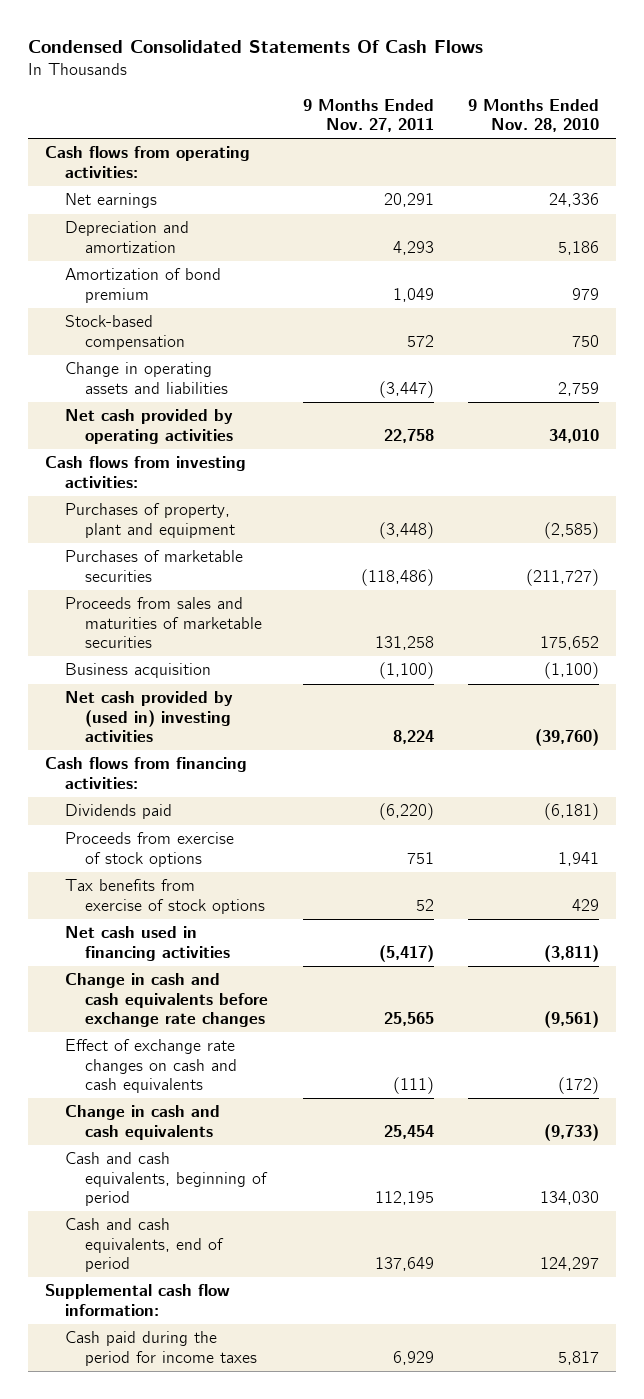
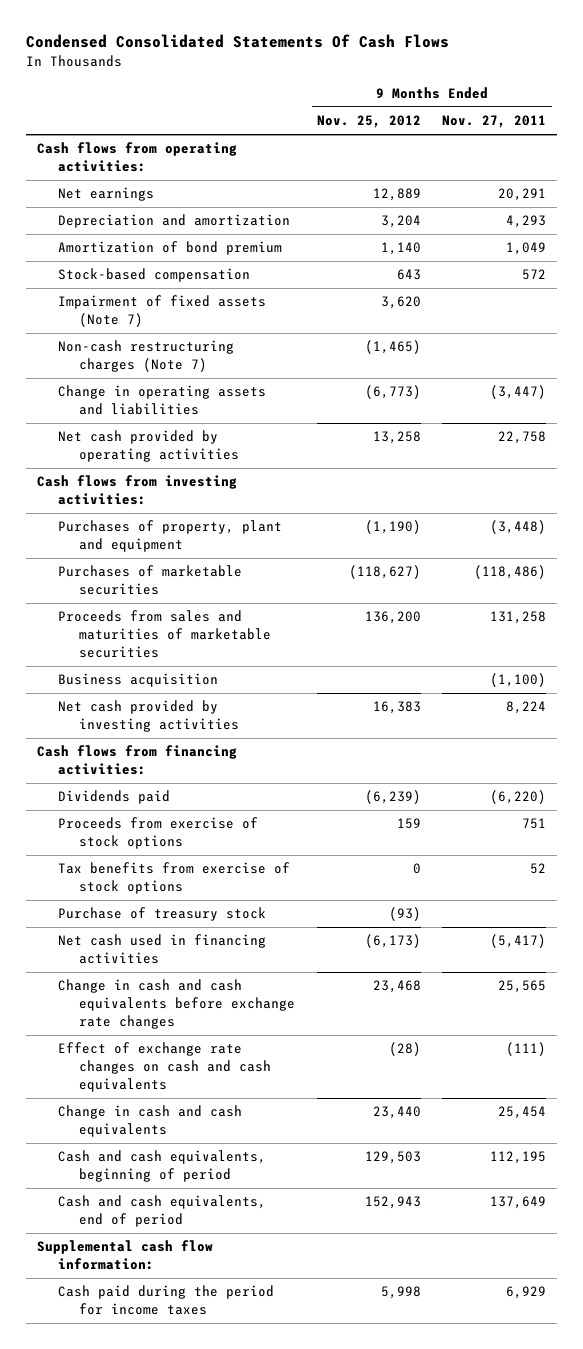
- | 9 Months Ended Nov. 27, 2011 | 9 Months Ended Nov. 28, 2010
+ | 9 Months Ended Nov. 25, 2012 | 9 Months Ended Nov. 27, 2011
+ Impairment of fixed assets (Note 7) | 3,620 |
+ Non-cash restructuring charges (Note 7) | (1,465) |
- Net cash provided by (used in) investing activities | 8,224 | (39,760)
+ Net cash provided by investing activities | 16,383 | 8,224
+ Purchase of treasury stock | (93) |

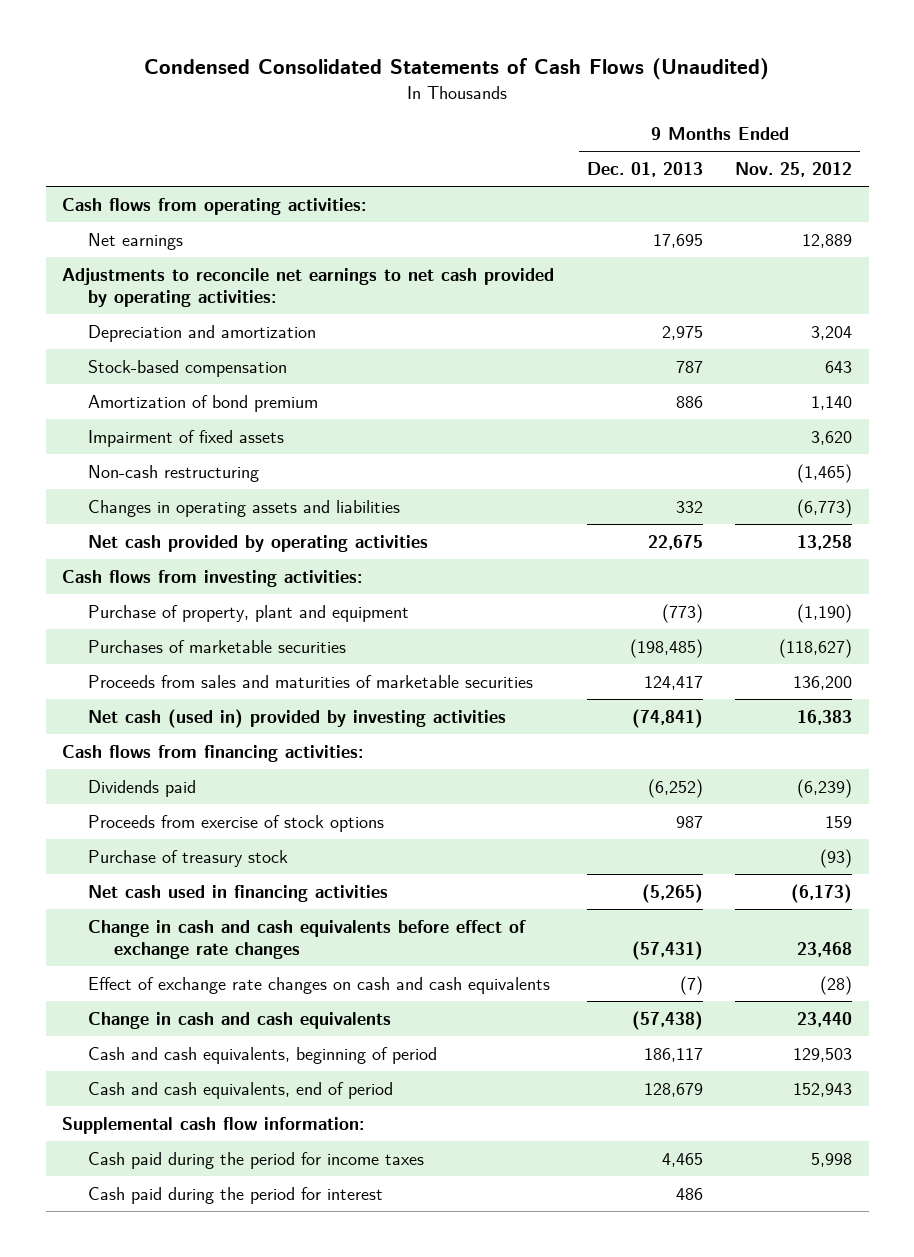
- Condensed Consolidated Statements Of Cash Flows
+ Condensed Consolidated Statements of Cash Flows (Unaudited)
- | 9 Months Ended Nov. 25, 2012 | 9 Months Ended Nov. 27, 2011
+ | 9 Months Ended Dec. 01, 2013 | 9 Months Ended Nov. 25, 2012
+ Adjustments to reconcile net earnings to net cash provided by operating activities:
- Impairment of fixed assets (Note 7) | 3,620 |
- Non-cash restructuring charges (Note 7) | (1,465) |
- Change in operating assets and liabilities | (6,773) | (3,447)
moved down: Amortization of bond premium | 886 | 1,140
+ Impairment of fixed assets | | 3,620
+ Non-cash restructuring | | (1,465)
+ Changes in operating assets and liabilities | 332 | (6,773)
- Purchases of property, plant and equipment | (1,190) | (3,448)
+ Purchase of property, plant and equipment | (773) | (1,190)
- Business acquisition | | (1,100)
- Net cash provided by investing activities | 16,383 | 8,224
+ Net cash (used in) provided by investing activities | (74,841) | 16,383
- Tax benefits from exercise of stock options | 0 | 52
- Change in cash and cash equivalents before exchange rate changes | 23,468 | 25,565
+ Change in cash and cash equivalents before effect of exchange rate changes | (57,431) | 23,468
+ Cash paid during the period for interest | 486 |

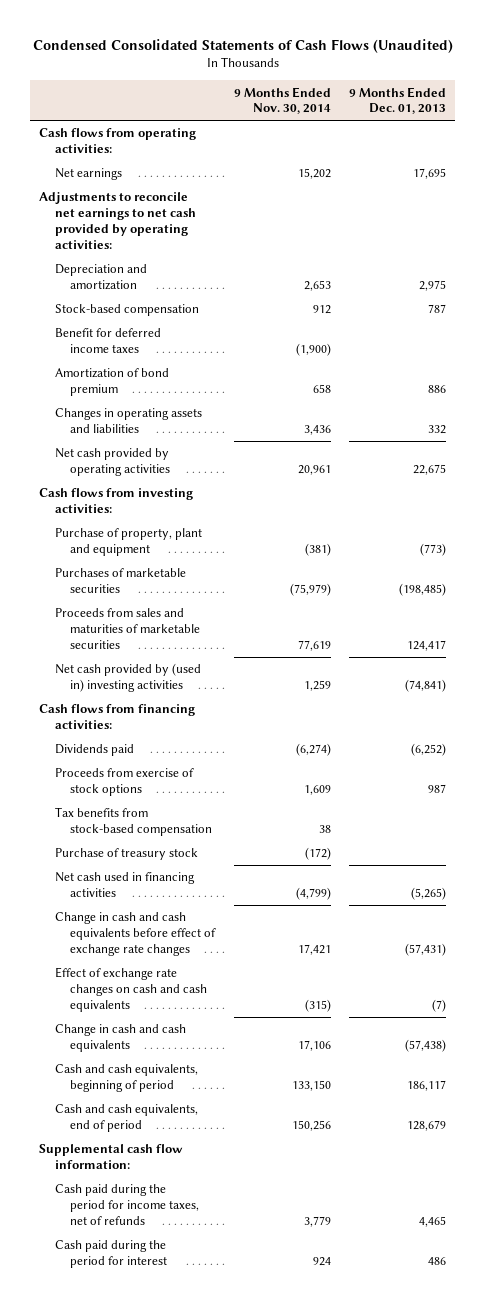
- | 9 Months Ended Dec. 01, 2013 | 9 Months Ended Nov. 25, 2012
+ | 9 Months Ended Nov. 30, 2014 | 9 Months Ended Dec. 01, 2013
+ Benefit for deferred income taxes | (1,900) |
- Impairment of fixed assets | | 3,620
- Non-cash restructuring | | (1,465)
- Net cash (used in) provided by investing activities | (74,841) | 16,383
+ Net cash provided by (used in) investing activities | 1,259 | (74,841)
+ Tax benefits from stock-based compensation | 38 |
- Cash paid during the period for income taxes | 4,465 | 5,998
+ Cash paid during the period for income taxes, net of refunds | 3,779 | 4,465

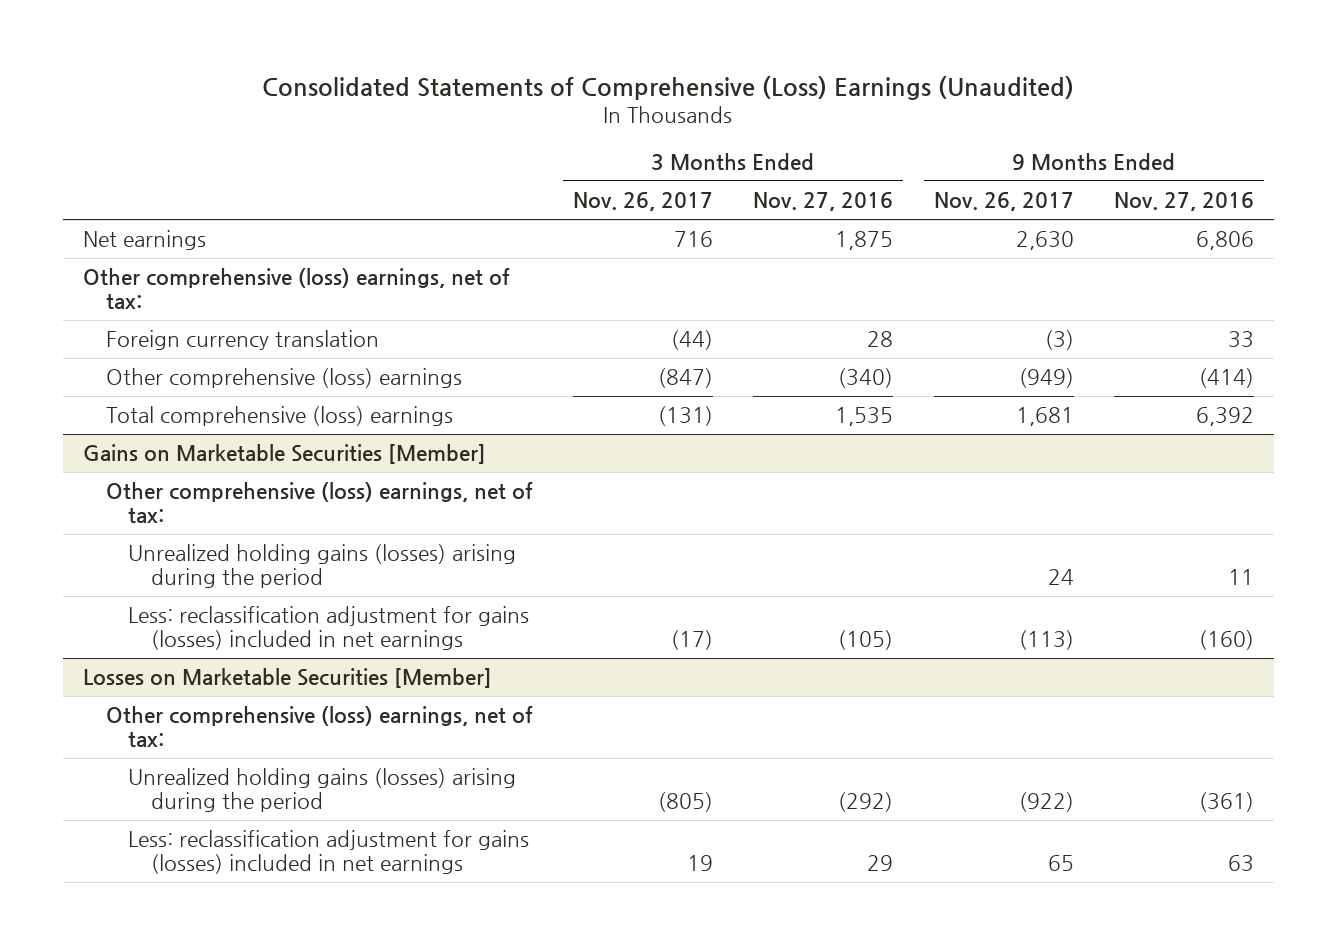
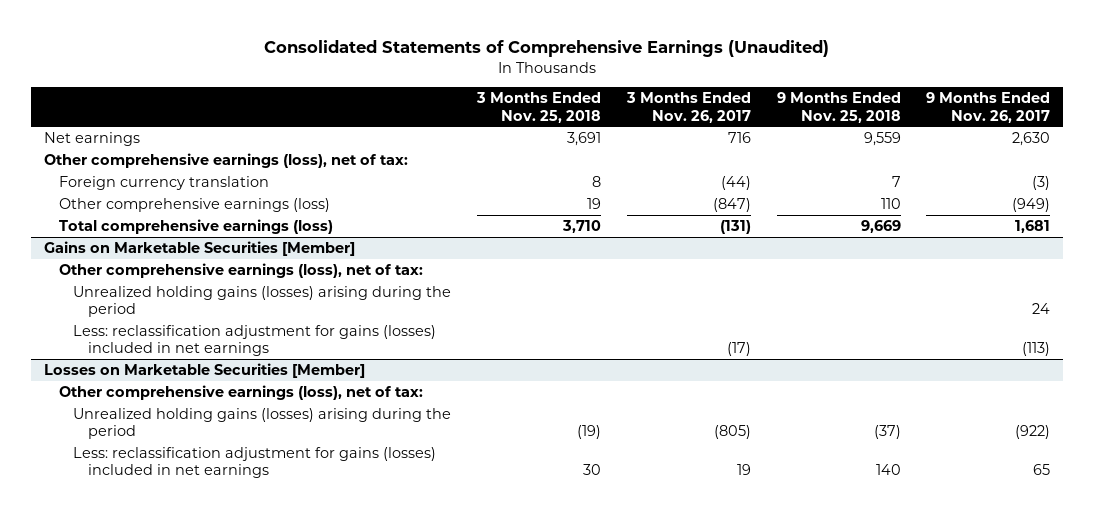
- Consolidated Statements of Comprehensive (Loss) Earnings (Unaudited)
+ Consolidated Statements of Comprehensive Earnings (Unaudited)
- | 3 Months Ended Nov. 26, 2017 | 3 Months Ended Nov. 27, 2016 | 9 Months Ended Nov. 26, 2017 | 9 Months Ended Nov. 27, 2016
+ | 3 Months Ended Nov. 25, 2018 | 3 Months Ended Nov. 26, 2017 | 9 Months Ended Nov. 25, 2018 | 9 Months Ended Nov. 26, 2017
- Other comprehensive (loss) earnings, net of tax:
+ Other comprehensive earnings (loss), net of tax:
- Other comprehensive (loss) earnings | (847) | (340) | (949) | (414)
- Total comprehensive (loss) earnings | (131) | 1,535 | 1,681 | 6,392
+ Other comprehensive earnings (loss) | 19 | (847) | 110 | (949)
+ Total comprehensive earnings (loss) | 3,710 | (131) | 9,669 | 1,681
@ Gains on Marketable Securities [Member]
- Other comprehensive (loss) earnings, net of tax:
+ Other comprehensive earnings (loss), net of tax:
@ Losses on Marketable Securities [Member]
- Other comprehensive (loss) earnings, net of tax:
+ Other comprehensive earnings (loss), net of tax:

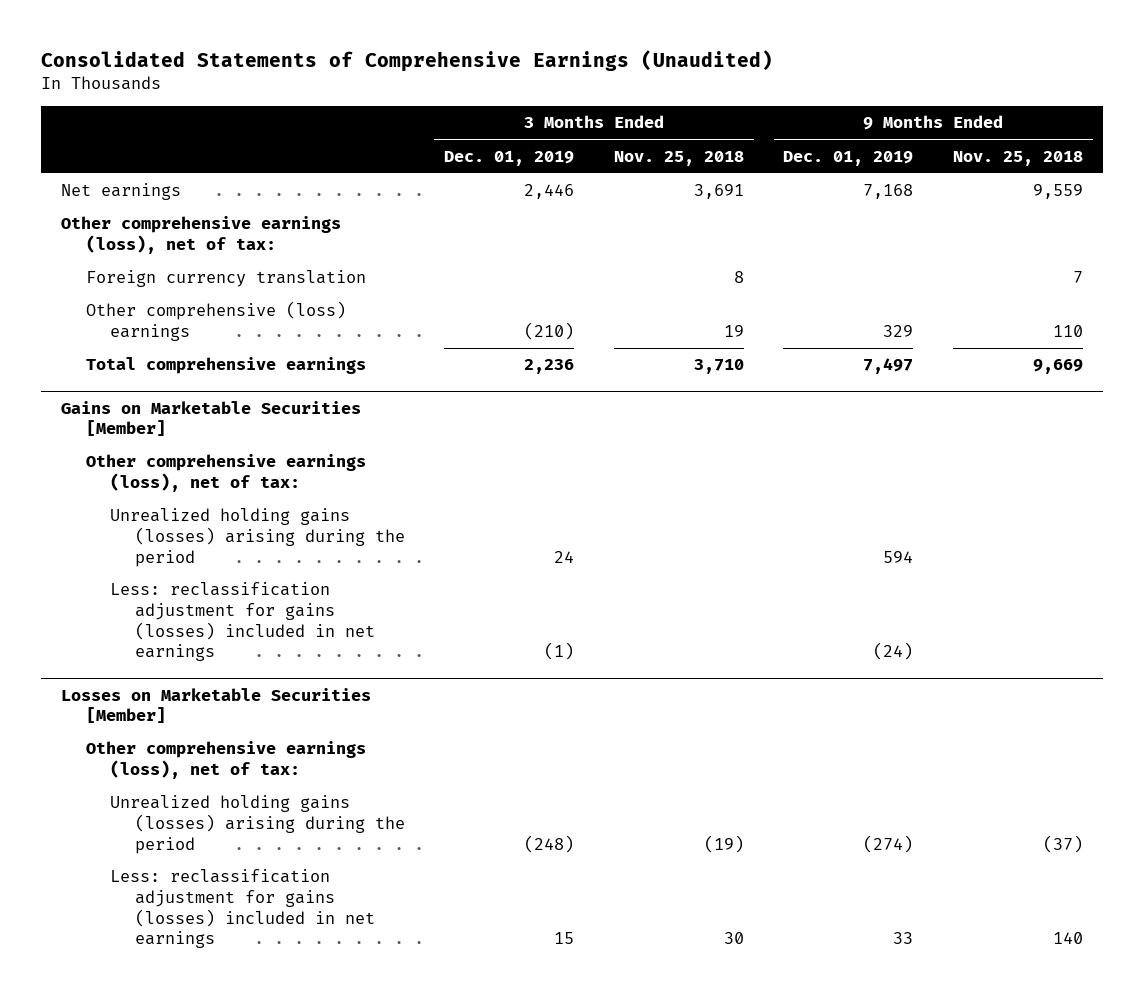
- | 3 Months Ended Nov. 25, 2018 | 3 Months Ended Nov. 26, 2017 | 9 Months Ended Nov. 25, 2018 | 9 Months Ended Nov. 26, 2017
+ | 3 Months Ended Dec. 01, 2019 | 3 Months Ended Nov. 25, 2018 | 9 Months Ended Dec. 01, 2019 | 9 Months Ended Nov. 25, 2018
- Other comprehensive earnings (loss) | 19 | (847) | 110 | (949)
- Total comprehensive earnings (loss) | 3,710 | (131) | 9,669 | 1,681
+ Other comprehensive (loss) earnings | (210) | 19 | 329 | 110
+ Total comprehensive earnings | 2,236 | 3,710 | 7,497 | 9,669

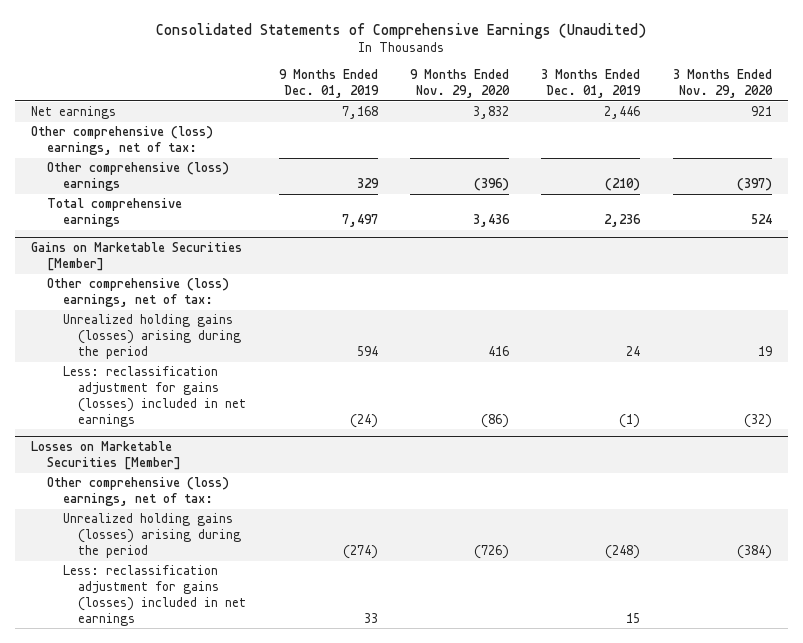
- | 3 Months Ended Dec. 01, 2019 | 3 Months Ended Nov. 25, 2018 | 9 Months Ended Dec. 01, 2019 | 9 Months Ended Nov. 25, 2018
+ | 9 Months Ended Dec. 01, 2019 | 9 Months Ended Nov. 29, 2020 | 3 Months Ended Dec. 01, 2019 | 3 Months Ended Nov. 29, 2020
- Other comprehensive earnings (loss), net of tax:
- Foreign currency translation | | 8 | | 7
+ Other comprehensive (loss) earnings, net of tax:
@ Gains on Marketable Securities [Member]
- Other comprehensive earnings (loss), net of tax:
+ Other comprehensive (loss) earnings, net of tax:
@ Losses on Marketable Securities [Member]
- Other comprehensive earnings (loss), net of tax:
+ Other comprehensive (loss) earnings, net of tax:

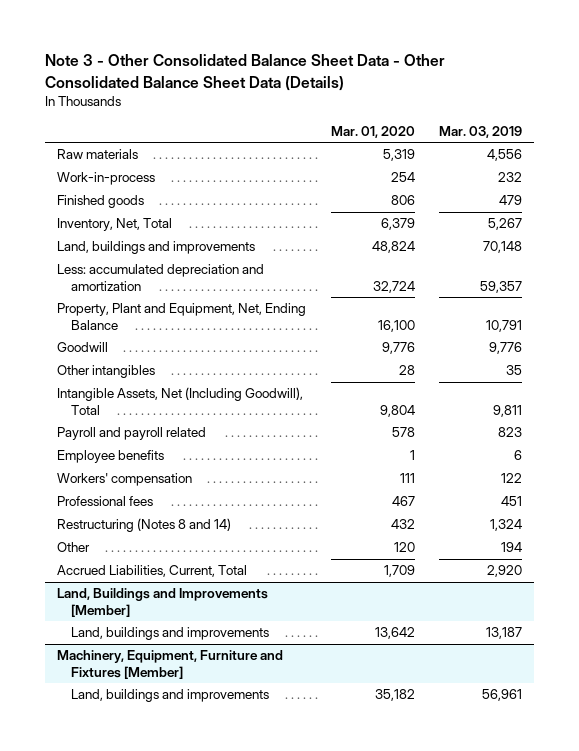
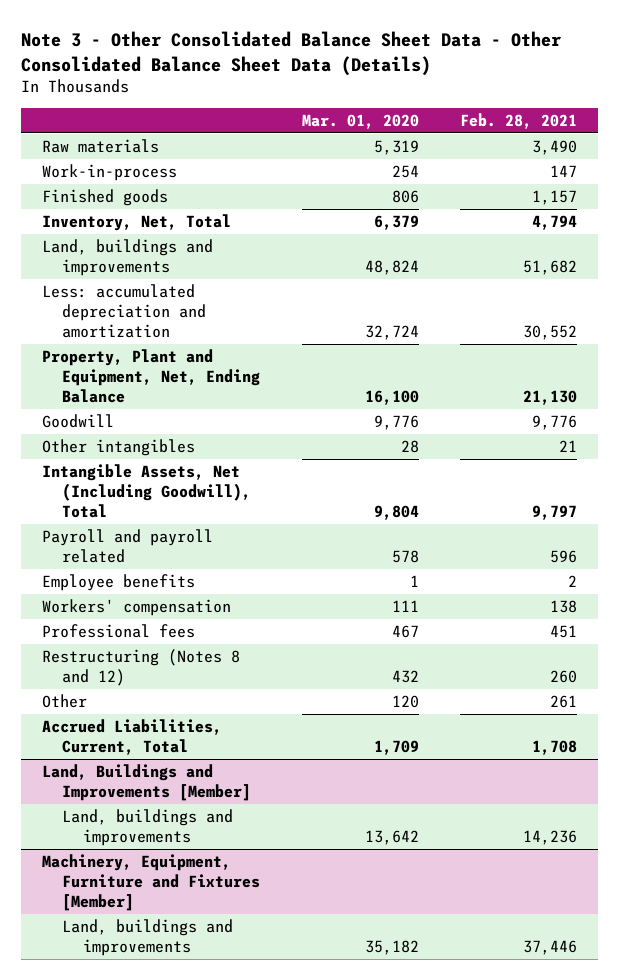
- | Mar. 01, 2020 | Mar. 03, 2019
+ | Mar. 01, 2020 | Feb. 28, 2021
- Restructuring (Notes 8 and 14) | 432 | 1,324
+ Restructuring (Notes 8 and 12) | 432 | 260

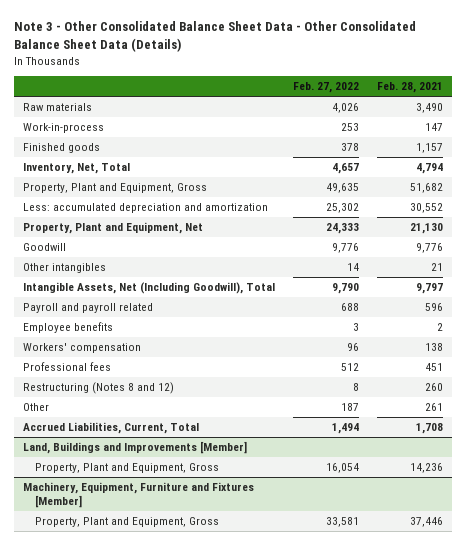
- | Mar. 01, 2020 | Feb. 28, 2021
+ | Feb. 27, 2022 | Feb. 28, 2021
- Land, buildings and improvements | 48,824 | 51,682
+ Property, Plant and Equipment, Gross | 49,635 | 51,682
- Property, Plant and Equipment, Net, Ending Balance | 16,100 | 21,130
+ Property, Plant and Equipment, Net | 24,333 | 21,130
@ Land, Buildings and Improvements [Member]
- Land, buildings and improvements | 13,642 | 14,236
+ Property, Plant and Equipment, Gross | 16,054 | 14,236
@ Machinery, Equipment, Furniture and Fixtures [Member]
- Land, buildings and improvements | 35,182 | 37,446
+ Property, Plant and Equipment, Gross | 33,581 | 37,446

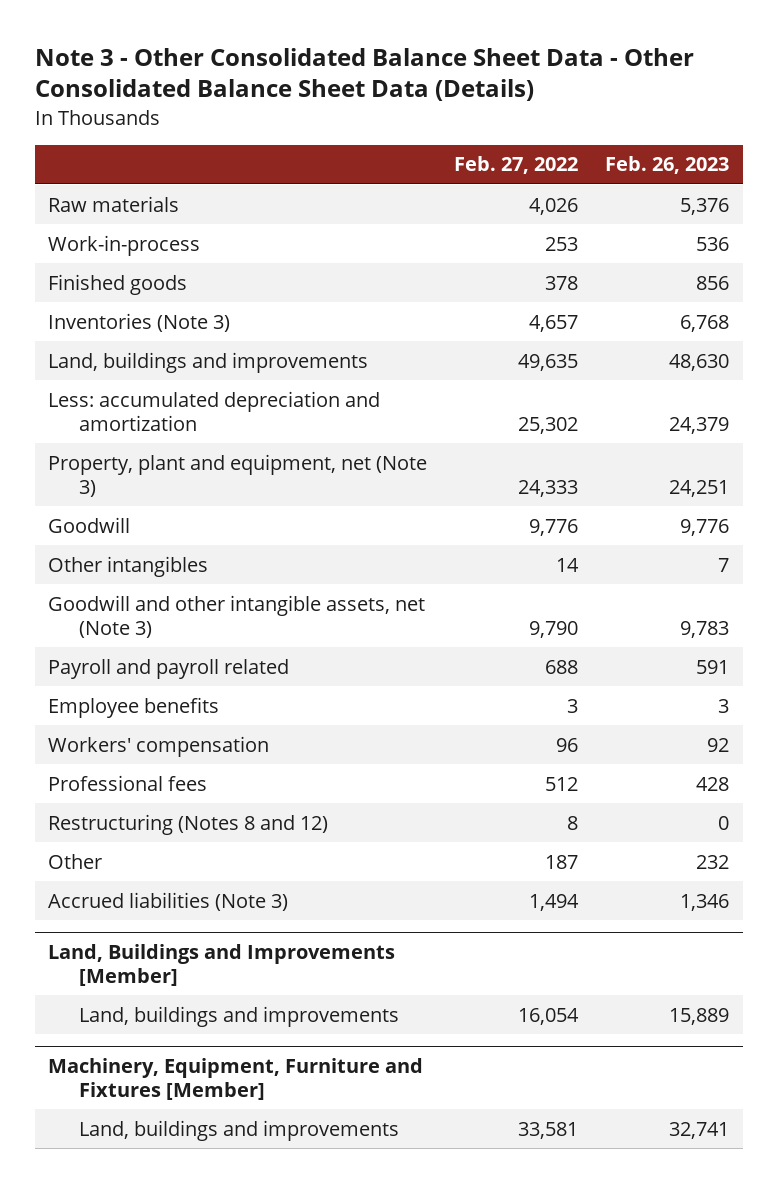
- | Feb. 27, 2022 | Feb. 28, 2021
+ | Feb. 27, 2022 | Feb. 26, 2023
- Inventory, Net, Total | 4,657 | 4,794
- Property, Plant and Equipment, Gross | 49,635 | 51,682
+ Inventories (Note 3) | 4,657 | 6,768
+ Land, buildings and improvements | 49,635 | 48,630
- Property, Plant and Equipment, Net | 24,333 | 21,130
+ Property, plant and equipment, net (Note 3) | 24,333 | 24,251
- Intangible Assets, Net (Including Goodwill), Total | 9,790 | 9,797
+ Goodwill and other intangible assets, net (Note 3) | 9,790 | 9,783
- Accrued Liabilities, Current, Total | 1,494 | 1,708
+ Accrued liabilities (Note 3) | 1,494 | 1,346
@ Land, Buildings and Improvements [Member]
- Property, Plant and Equipment, Gross | 16,054 | 14,236
+ Land, buildings and improvements | 16,054 | 15,889
@ Machinery, Equipment, Furniture and Fixtures [Member]
- Property, Plant and Equipment, Gross | 33,581 | 37,446
+ Land, buildings and improvements | 33,581 | 32,741

